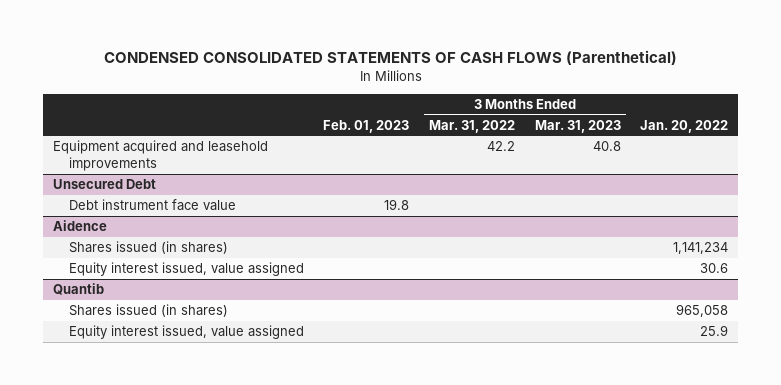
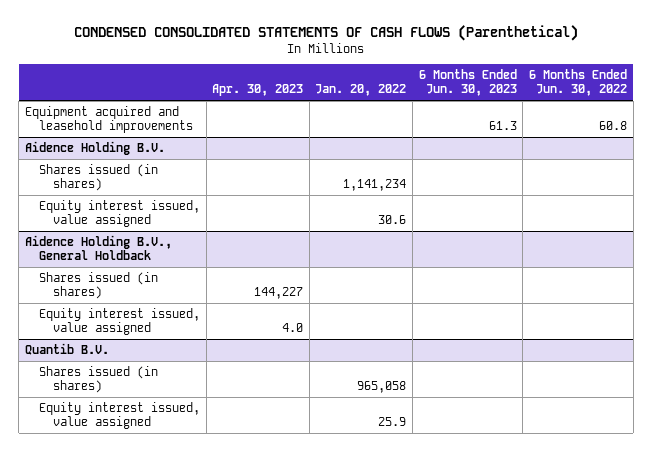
- | Feb. 01, 2023 | 3 Months Ended Mar. 31, 2022 | 3 Months Ended Mar. 31, 2023 | Jan. 20, 2022
+ | Apr. 30, 2023 | Jan. 20, 2022 | 6 Months Ended Jun. 30, 2023 | 6 Months Ended Jun. 30, 2022
- Unsecured Debt
- Debt instrument face value | 19.8 | | |
- Aidence
+ Aidence Holding B.V.
- Quantib
+ Aidence Holding B.V., General Holdback
+ Shares issued (in shares) | 144,227 | | |
+ Equity interest issued, value assigned | 4.0 | | |
+ Quantib B.V.

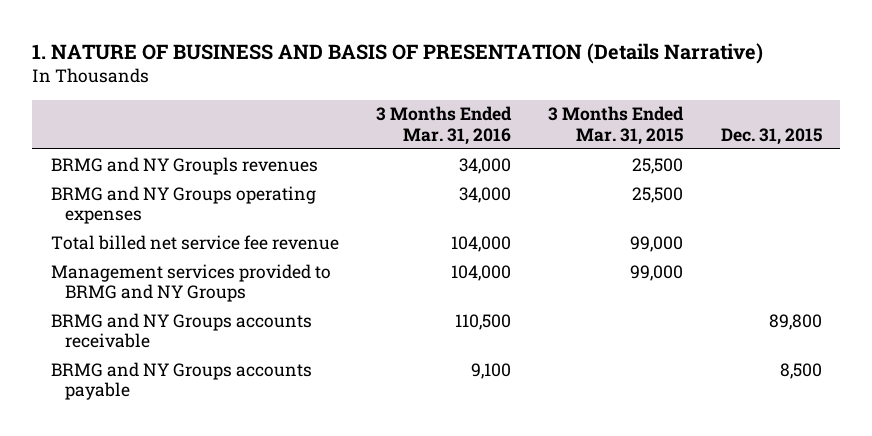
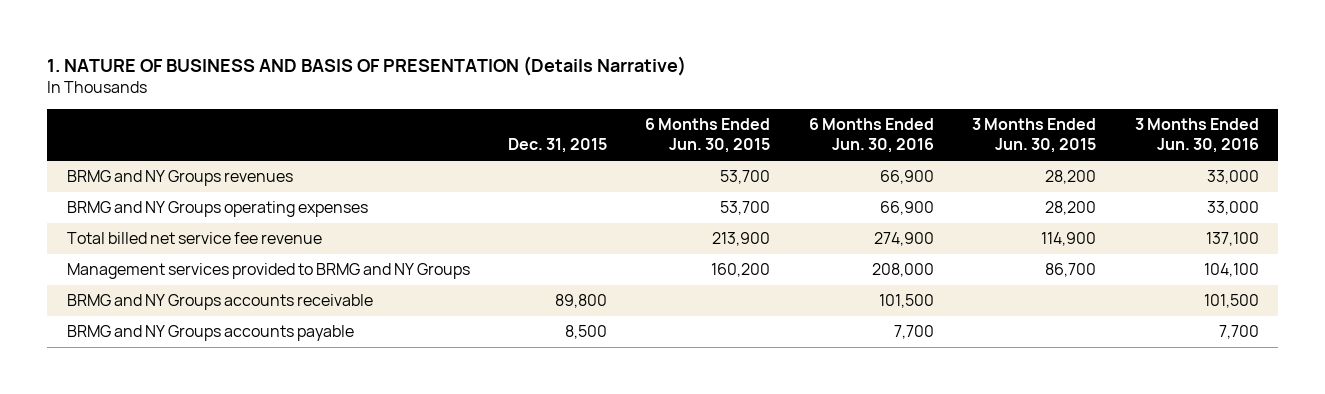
- | 3 Months Ended Mar. 31, 2016 | 3 Months Ended Mar. 31, 2015 | Dec. 31, 2015
+ | Dec. 31, 2015 | 6 Months Ended Jun. 30, 2015 | 6 Months Ended Jun. 30, 2016 | 3 Months Ended Jun. 30, 2015 | 3 Months Ended Jun. 30, 2016
- BRMG and NY Groupls revenues | 34,000 | 25,500 |
+ BRMG and NY Groups revenues | | 53,700 | 66,900 | 28,200 | 33,000

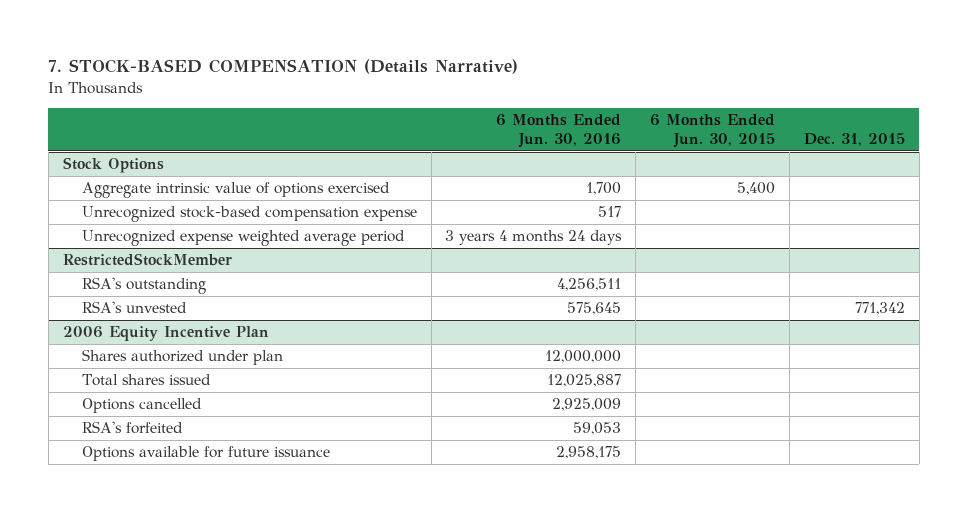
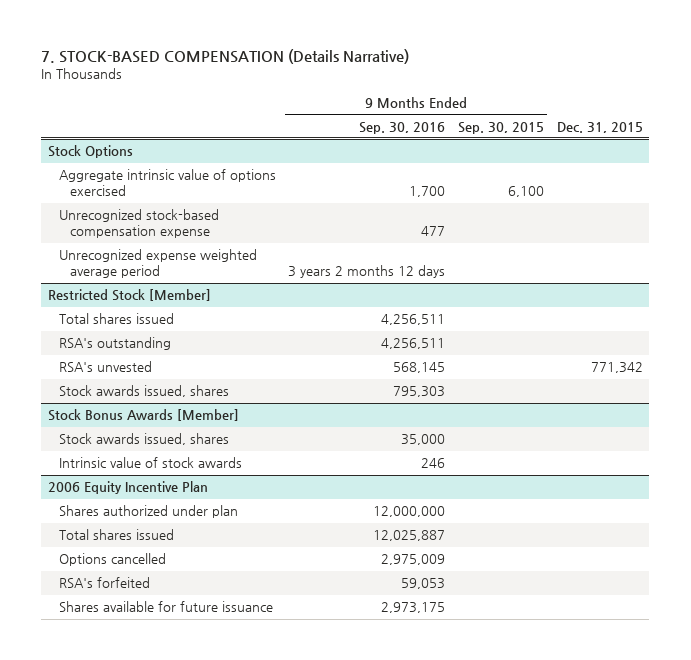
- | 6 Months Ended Jun. 30, 2016 | 6 Months Ended Jun. 30, 2015 | Dec. 31, 2015
+ | 9 Months Ended Sep. 30, 2016 | 9 Months Ended Sep. 30, 2015 | Dec. 31, 2015
- RestrictedStockMember
+ Restricted Stock [Member]
+ Total shares issued | 4,256,511 | |
+ Stock awards issued, shares | 795,303 | |
+ Stock Bonus Awards [Member]
+ Stock awards issued, shares | 35,000 | |
+ Intrinsic value of stock awards | 246 | |
@ 2006 Equity Incentive Plan
- Options available for future issuance | 2,958,175 | |
+ Shares available for future issuance | 2,973,175 | |

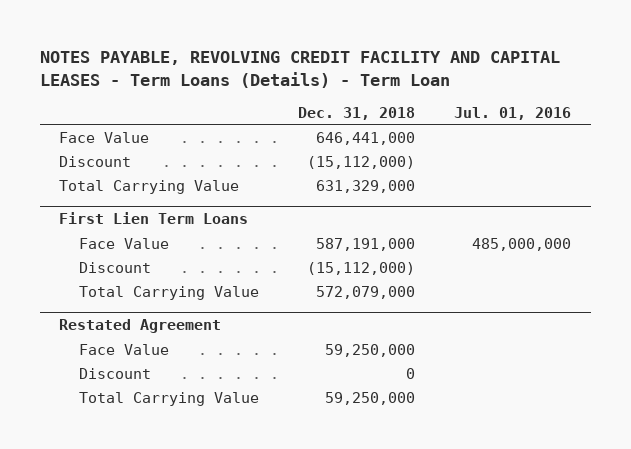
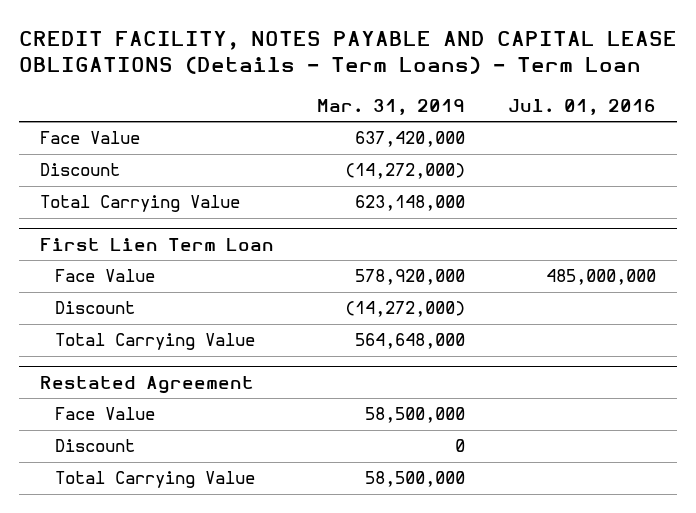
- NOTES PAYABLE, REVOLVING CREDIT FACILITY AND CAPITAL LEASES - Term Loans (Details) - Term Loan
+ CREDIT FACILITY, NOTES PAYABLE AND CAPITAL LEASE OBLIGATIONS (Details - Term Loans) - Term Loan
- | Dec. 31, 2018 | Jul. 01, 2016
+ | Mar. 31, 2019 | Jul. 01, 2016
- First Lien Term Loans
+ First Lien Term Loan

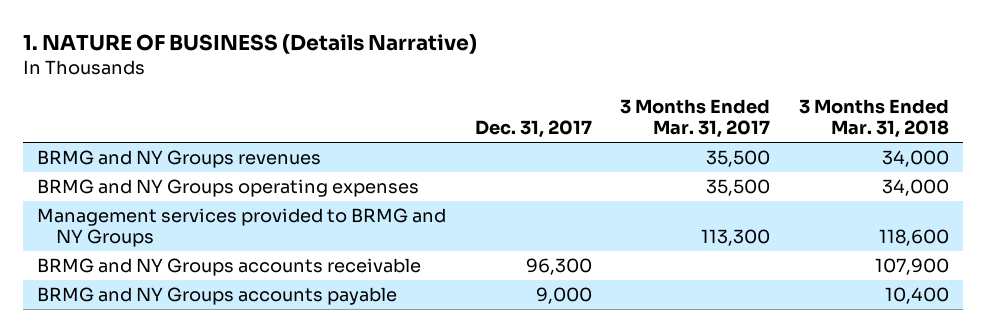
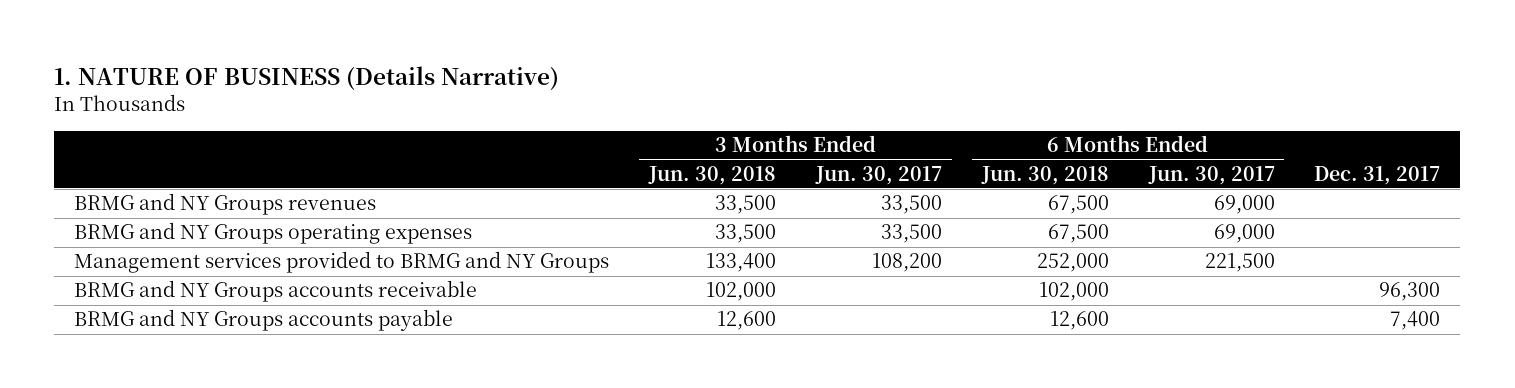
- | Dec. 31, 2017 | 3 Months Ended Mar. 31, 2017 | 3 Months Ended Mar. 31, 2018
+ | 3 Months Ended Jun. 30, 2018 | 3 Months Ended Jun. 30, 2017 | 6 Months Ended Jun. 30, 2018 | 6 Months Ended Jun. 30, 2017 | Dec. 31, 2017
- BRMG and NY Groups accounts payable | 9,000 | | 10,400
+ BRMG and NY Groups accounts payable | 12,600 | | 12,600 | | 7,400

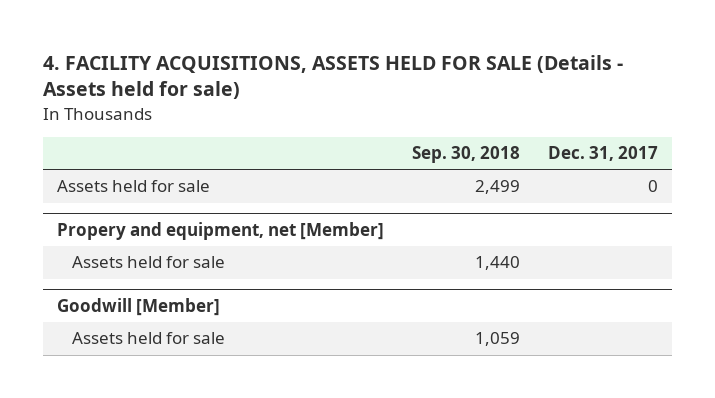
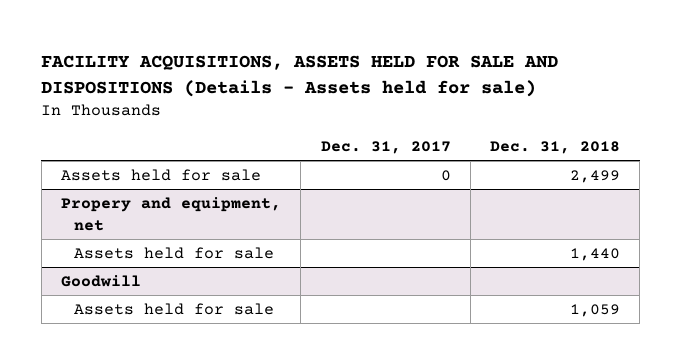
- 4. FACILITY ACQUISITIONS, ASSETS HELD FOR SALE (Details - Assets held for sale)
+ FACILITY ACQUISITIONS, ASSETS HELD FOR SALE AND DISPOSITIONS (Details - Assets held for sale)
- | Sep. 30, 2018 | Dec. 31, 2017
+ | Dec. 31, 2017 | Dec. 31, 2018
- Propery and equipment, net [Member]
+ Propery and equipment, net
- Goodwill [Member]
+ Goodwill

